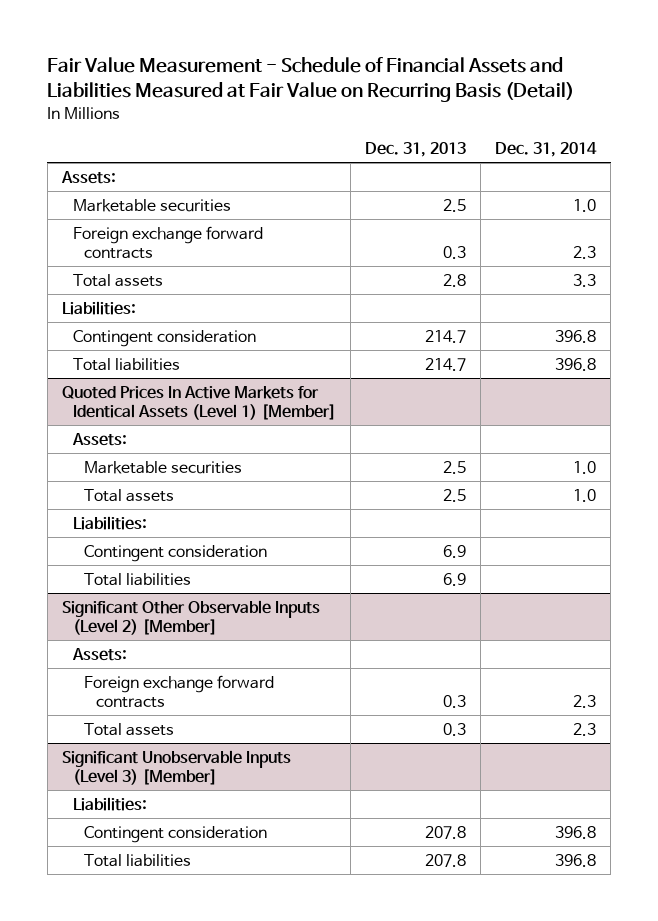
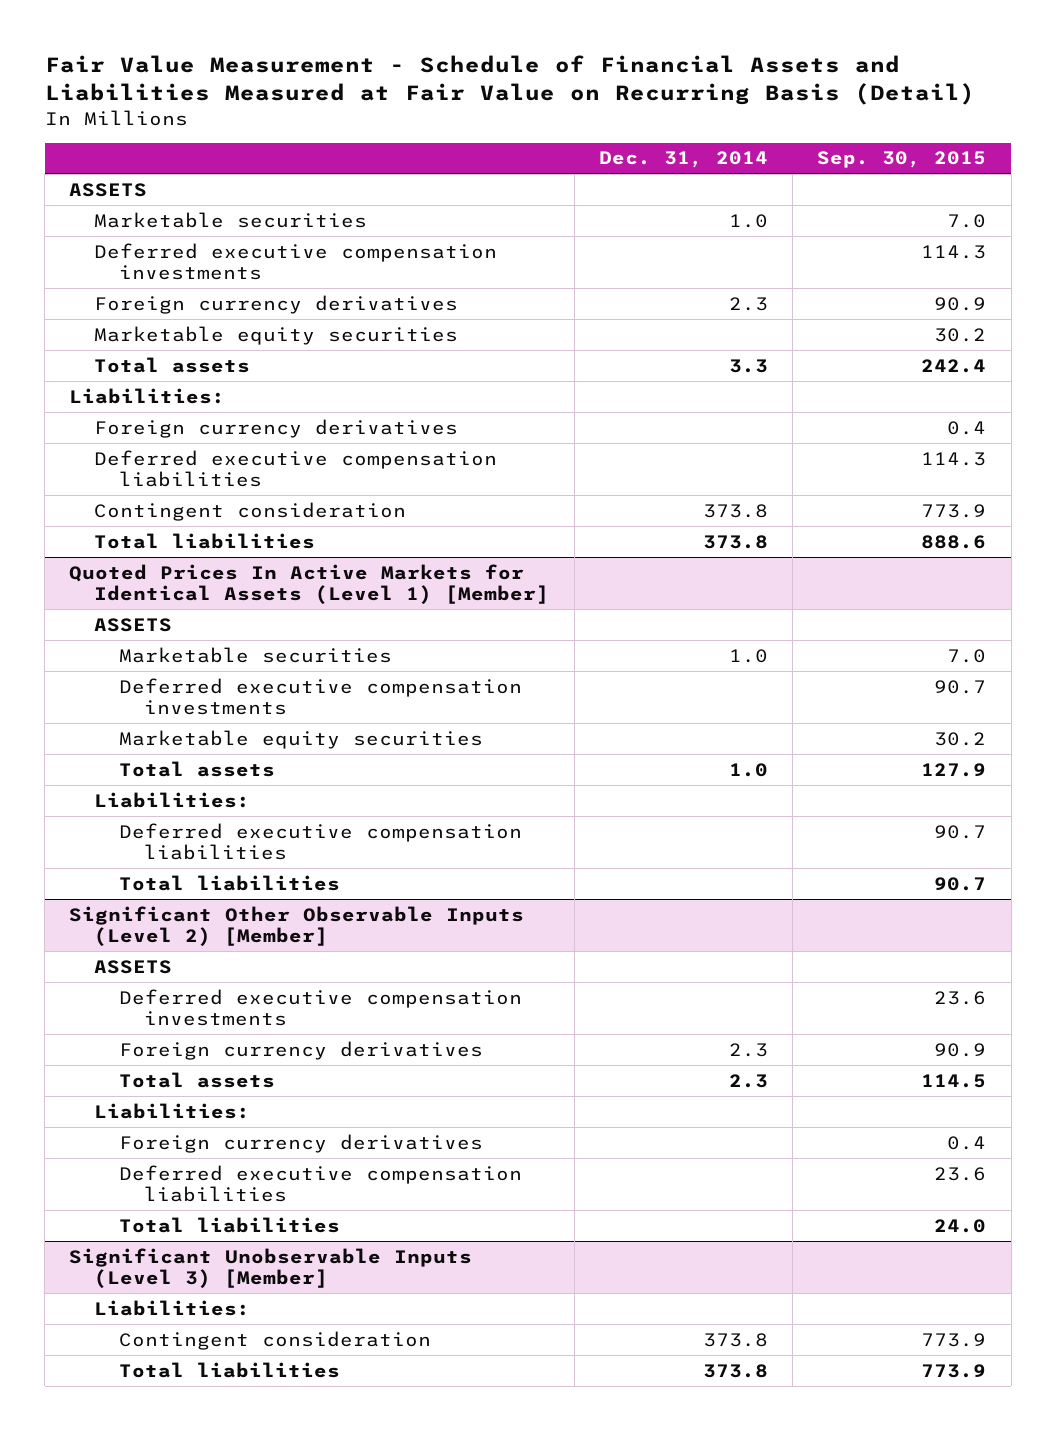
- | Dec. 31, 2013 | Dec. 31, 2014
+ | Dec. 31, 2014 | Sep. 30, 2015
- Assets:
+ ASSETS
- Foreign exchange forward contracts | 0.3 | 2.3
+ Deferred executive compensation investments | | 114.3
+ Foreign currency derivatives | 2.3 | 90.9
+ Marketable equity securities | | 30.2
- Contingent consideration | 214.7 | 396.8
- Total liabilities | 214.7 | 396.8
+ Foreign currency derivatives | | 0.4
+ Deferred executive compensation liabilities | | 114.3
+ Contingent consideration | 373.8 | 773.9
+ Total liabilities | 373.8 | 888.6
@ Quoted Prices In Active Markets for Identical Assets (Level 1) [Member]
- Assets:
+ ASSETS
+ Deferred executive compensation investments | | 90.7
+ Marketable equity securities | | 30.2
- Contingent consideration | 6.9 |
+ Deferred executive compensation liabilities | | 90.7
@ Significant Other Observable Inputs (Level 2) [Member]
- Assets:
- Foreign exchange forward contracts | 0.3 | 2.3
+ ASSETS
+ Deferred executive compensation investments | | 23.6
+ Foreign currency derivatives | 2.3 | 90.9
+ Liabilities:
+ Foreign currency derivatives | | 0.4
+ Deferred executive compensation liabilities | | 23.6
+ Total liabilities | | 24.0
@ Significant Unobservable Inputs (Level 3) [Member]
- Contingent consideration | 207.8 | 396.8
- Total liabilities | 207.8 | 396.8
+ Contingent consideration | 373.8 | 773.9
+ Total liabilities | 373.8 | 773.9

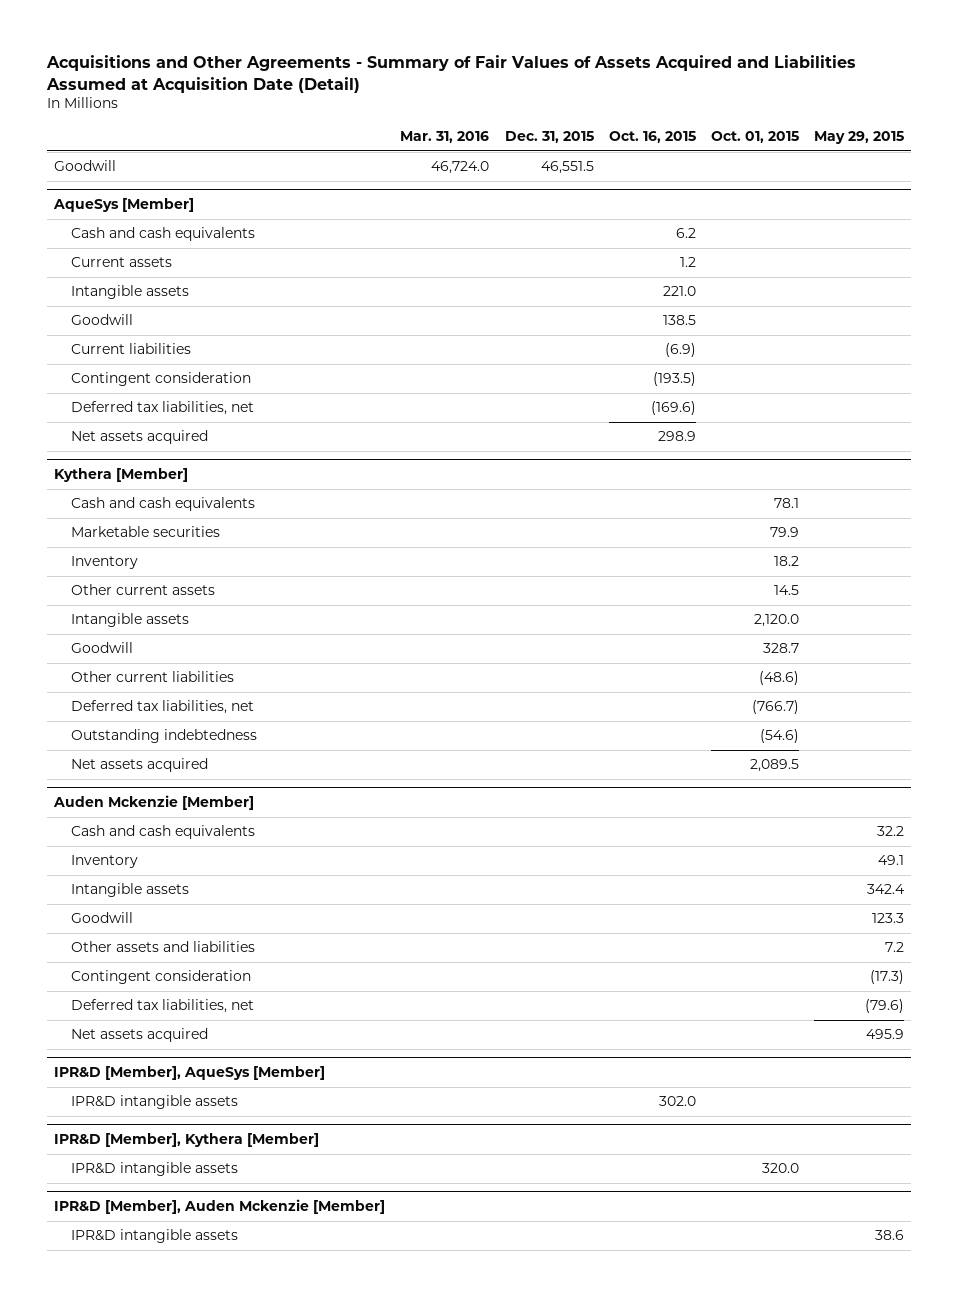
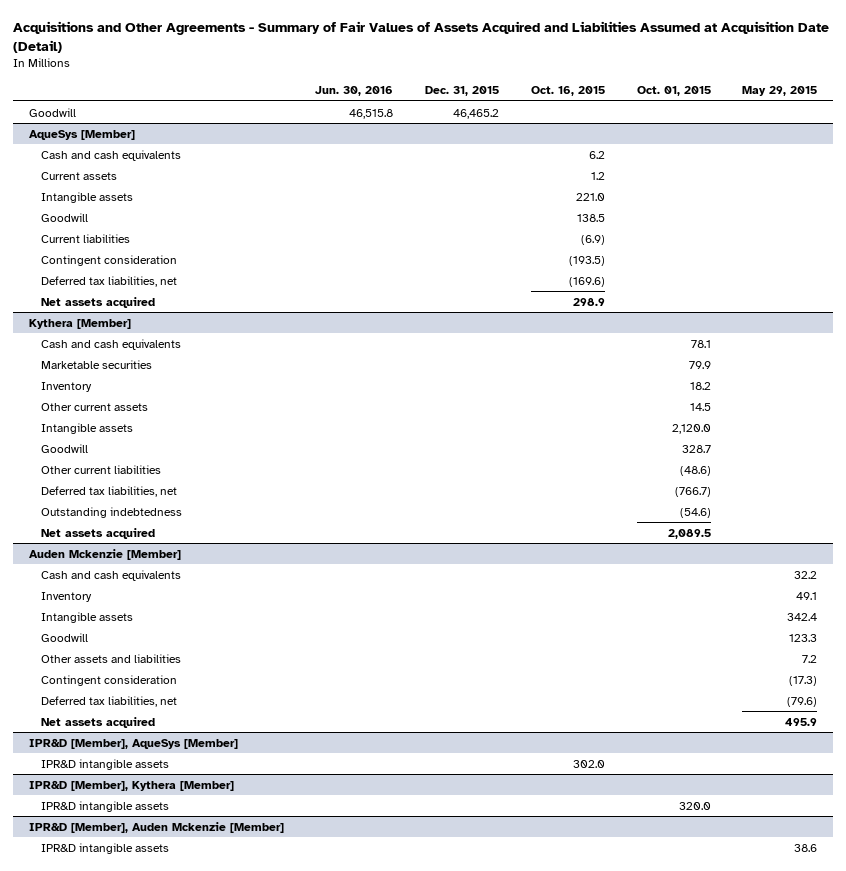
- | Mar. 31, 2016 | Dec. 31, 2015 | Oct. 16, 2015 | Oct. 01, 2015 | May 29, 2015
+ | Jun. 30, 2016 | Dec. 31, 2015 | Oct. 16, 2015 | Oct. 01, 2015 | May 29, 2015
- Goodwill | 46,724.0 | 46,551.5 | | |
+ Goodwill | 46,515.8 | 46,465.2 | | |

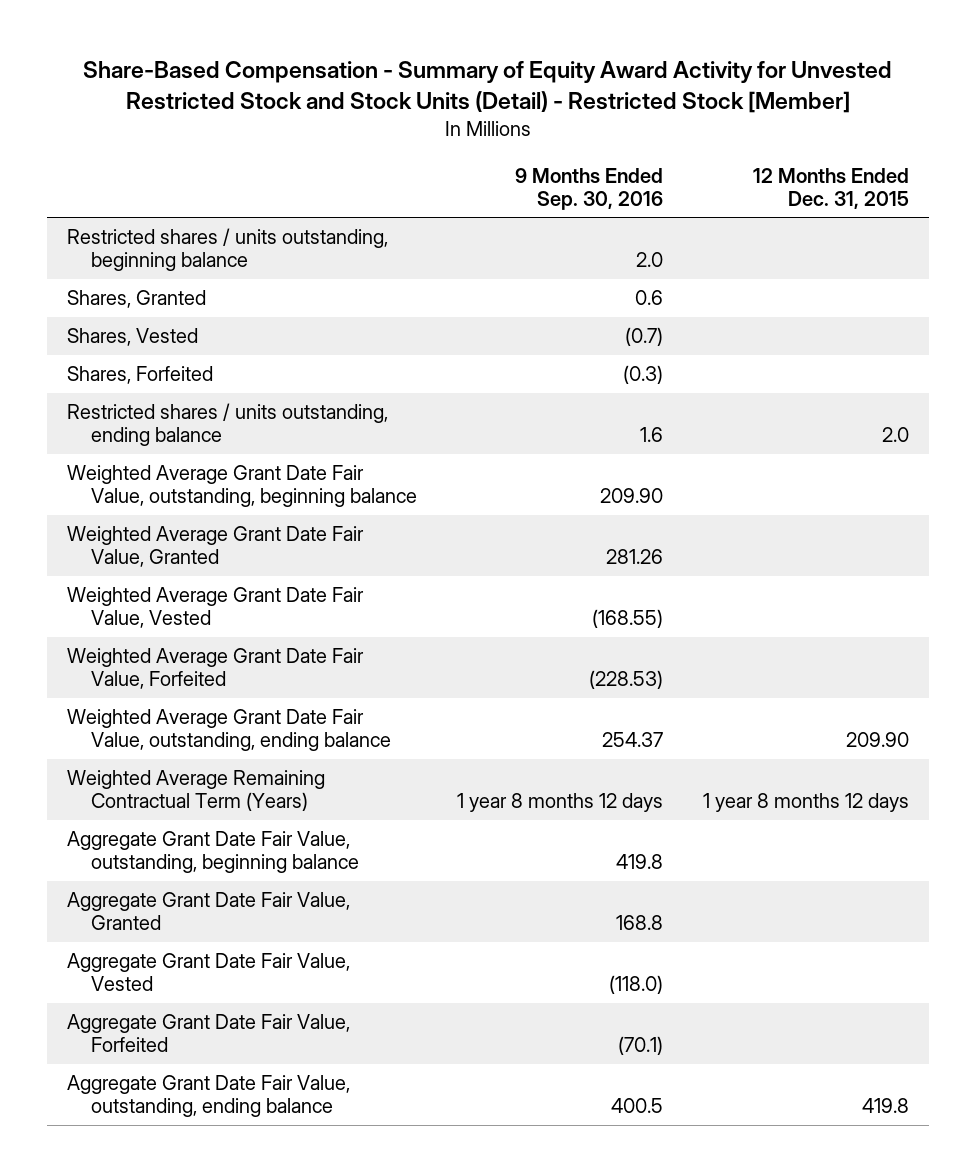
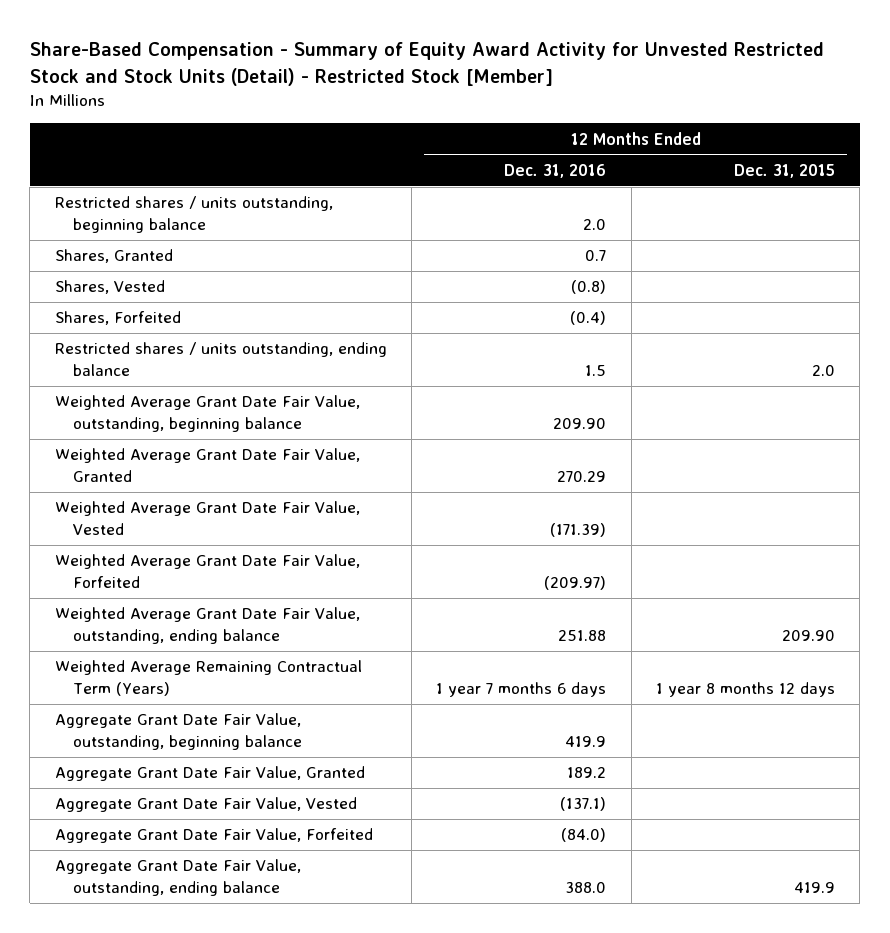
- | 9 Months Ended Sep. 30, 2016 | 12 Months Ended Dec. 31, 2015
+ | 12 Months Ended Dec. 31, 2016 | 12 Months Ended Dec. 31, 2015
- Aggregate Grant Date Fair Value, outstanding, ending balance | 400.5 | 419.8
+ Aggregate Grant Date Fair Value, outstanding, ending balance | 388.0 | 419.9

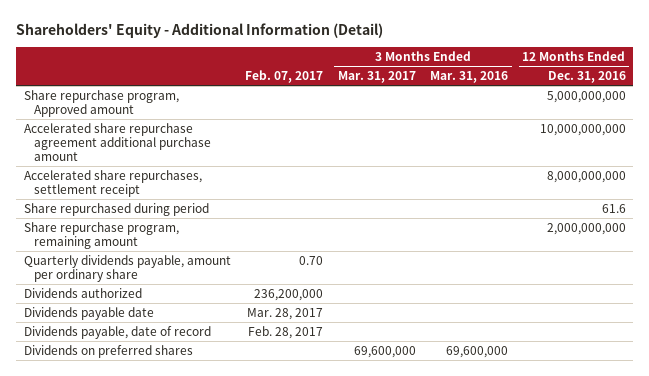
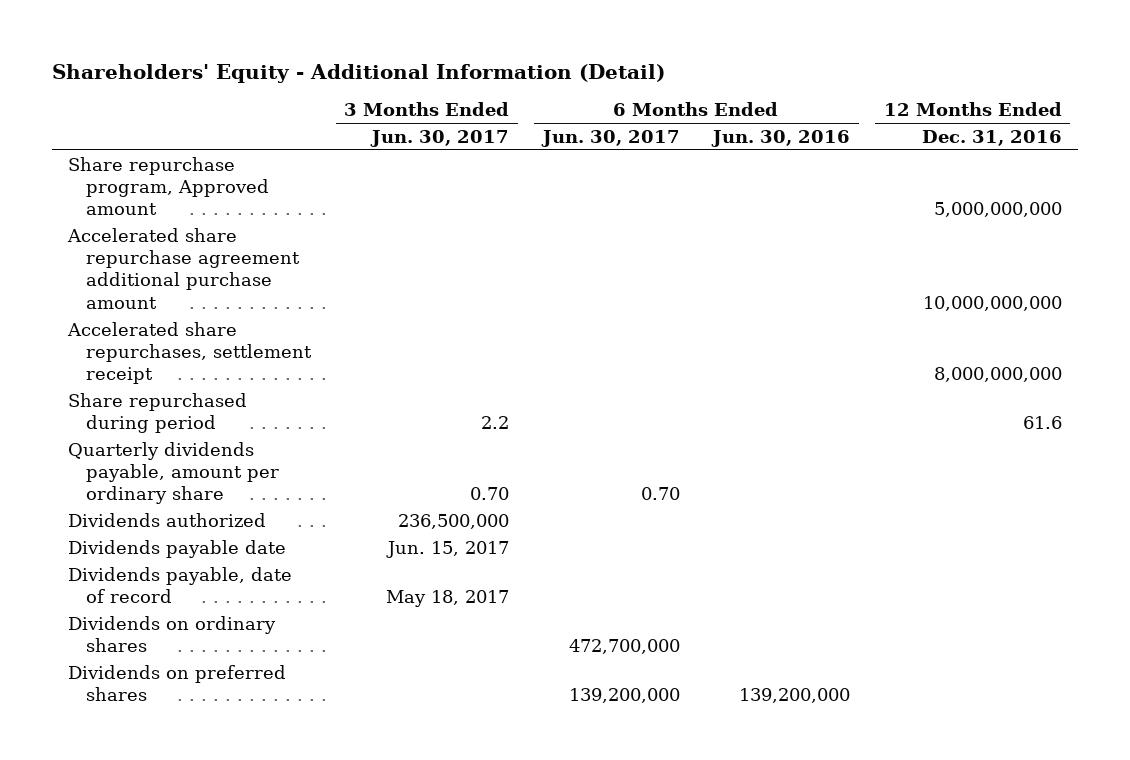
- | Feb. 07, 2017 | 3 Months Ended Mar. 31, 2017 | 3 Months Ended Mar. 31, 2016 | 12 Months Ended Dec. 31, 2016
+ | 3 Months Ended Jun. 30, 2017 | 6 Months Ended Jun. 30, 2017 | 6 Months Ended Jun. 30, 2016 | 12 Months Ended Dec. 31, 2016
- Share repurchase program, remaining amount | | | | 2,000,000,000
+ Dividends on ordinary shares | | 472,700,000 | |

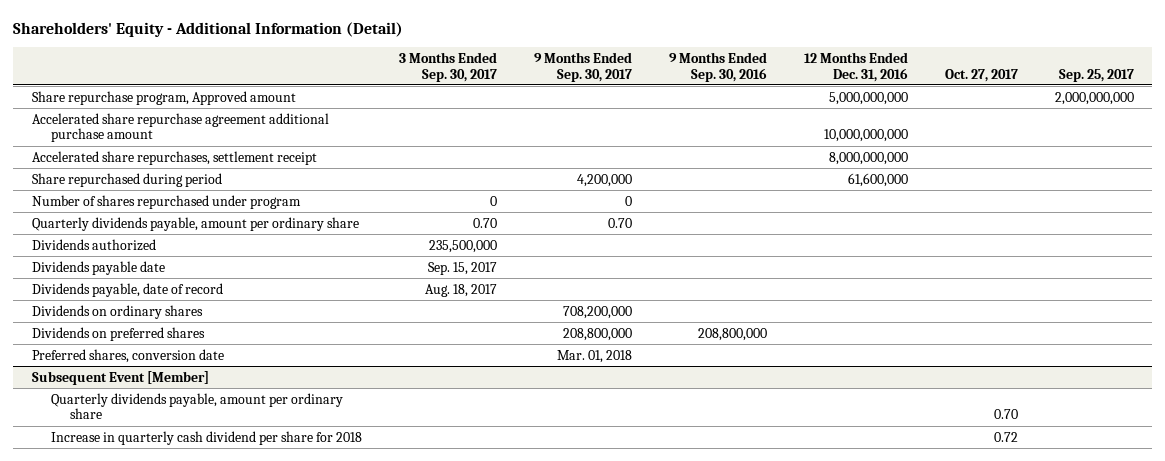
- | 3 Months Ended Jun. 30, 2017 | 6 Months Ended Jun. 30, 2017 | 6 Months Ended Jun. 30, 2016 | 12 Months Ended Dec. 31, 2016
+ | 3 Months Ended Sep. 30, 2017 | 9 Months Ended Sep. 30, 2017 | 9 Months Ended Sep. 30, 2016 | 12 Months Ended Dec. 31, 2016 | Oct. 27, 2017 | Sep. 25, 2017
- Share repurchased during period | 2.2 | | | 61.6
+ Share repurchased during period | | 4,200,000 | | 61,600,000 | |
+ Number of shares repurchased under program | 0 | 0 | | | |
+ Preferred shares, conversion date | | Mar. 01, 2018 | | | |
+ Subsequent Event [Member]
+ Quarterly dividends payable, amount per ordinary share | | | | | 0.70 |
+ Increase in quarterly cash dividend per share for 2018 | | | | | 0.72 |

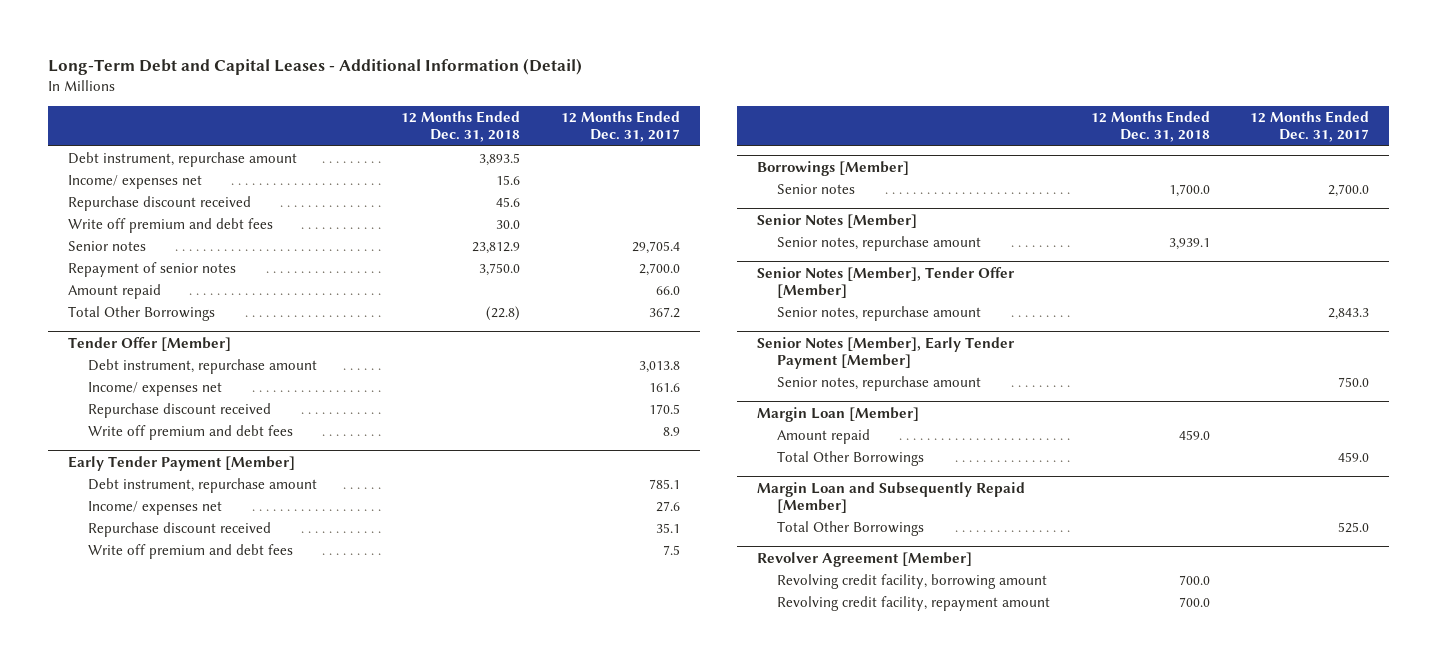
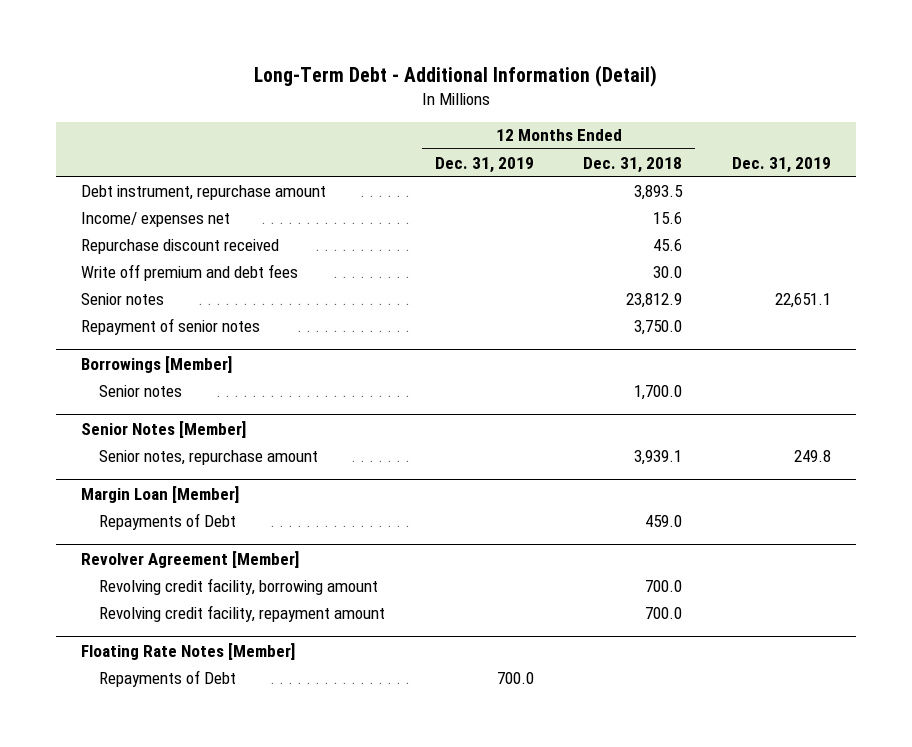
- Long-Term Debt and Capital Leases - Additional Information (Detail)
+ Long-Term Debt - Additional Information (Detail)
- | 12 Months Ended Dec. 31, 2018 | 12 Months Ended Dec. 31, 2017
+ | 12 Months Ended Dec. 31, 2019 | 12 Months Ended Dec. 31, 2018 | Dec. 31, 2019
- Amount repaid | | 66.0
- Total Other Borrowings | (22.8) | 367.2
- Tender Offer [Member]
- Debt instrument, repurchase amount | | 3,013.8
- Income/ expenses net | | 161.6
- Repurchase discount received | | 170.5
- Write off premium and debt fees | | 8.9
- Early Tender Payment [Member]
- Debt instrument, repurchase amount | | 785.1
- Income/ expenses net | | 27.6
- Repurchase discount received | | 35.1
- Write off premium and debt fees | | 7.5
- Senior Notes [Member], Tender Offer [Member]
- Senior notes, repurchase amount | | 2,843.3
- Senior Notes [Member], Early Tender Payment [Member]
- Senior notes, repurchase amount | | 750.0
@ Margin Loan [Member]
- Amount repaid | 459.0 |
- Total Other Borrowings | | 459.0
- Margin Loan and Subsequently Repaid [Member]
- Total Other Borrowings | | 525.0
@ Margin Loan [Member]
+ Repayments of Debt | | 459.0 |
+ Floating Rate Notes [Member]
+ Repayments of Debt | 700.0 | |

